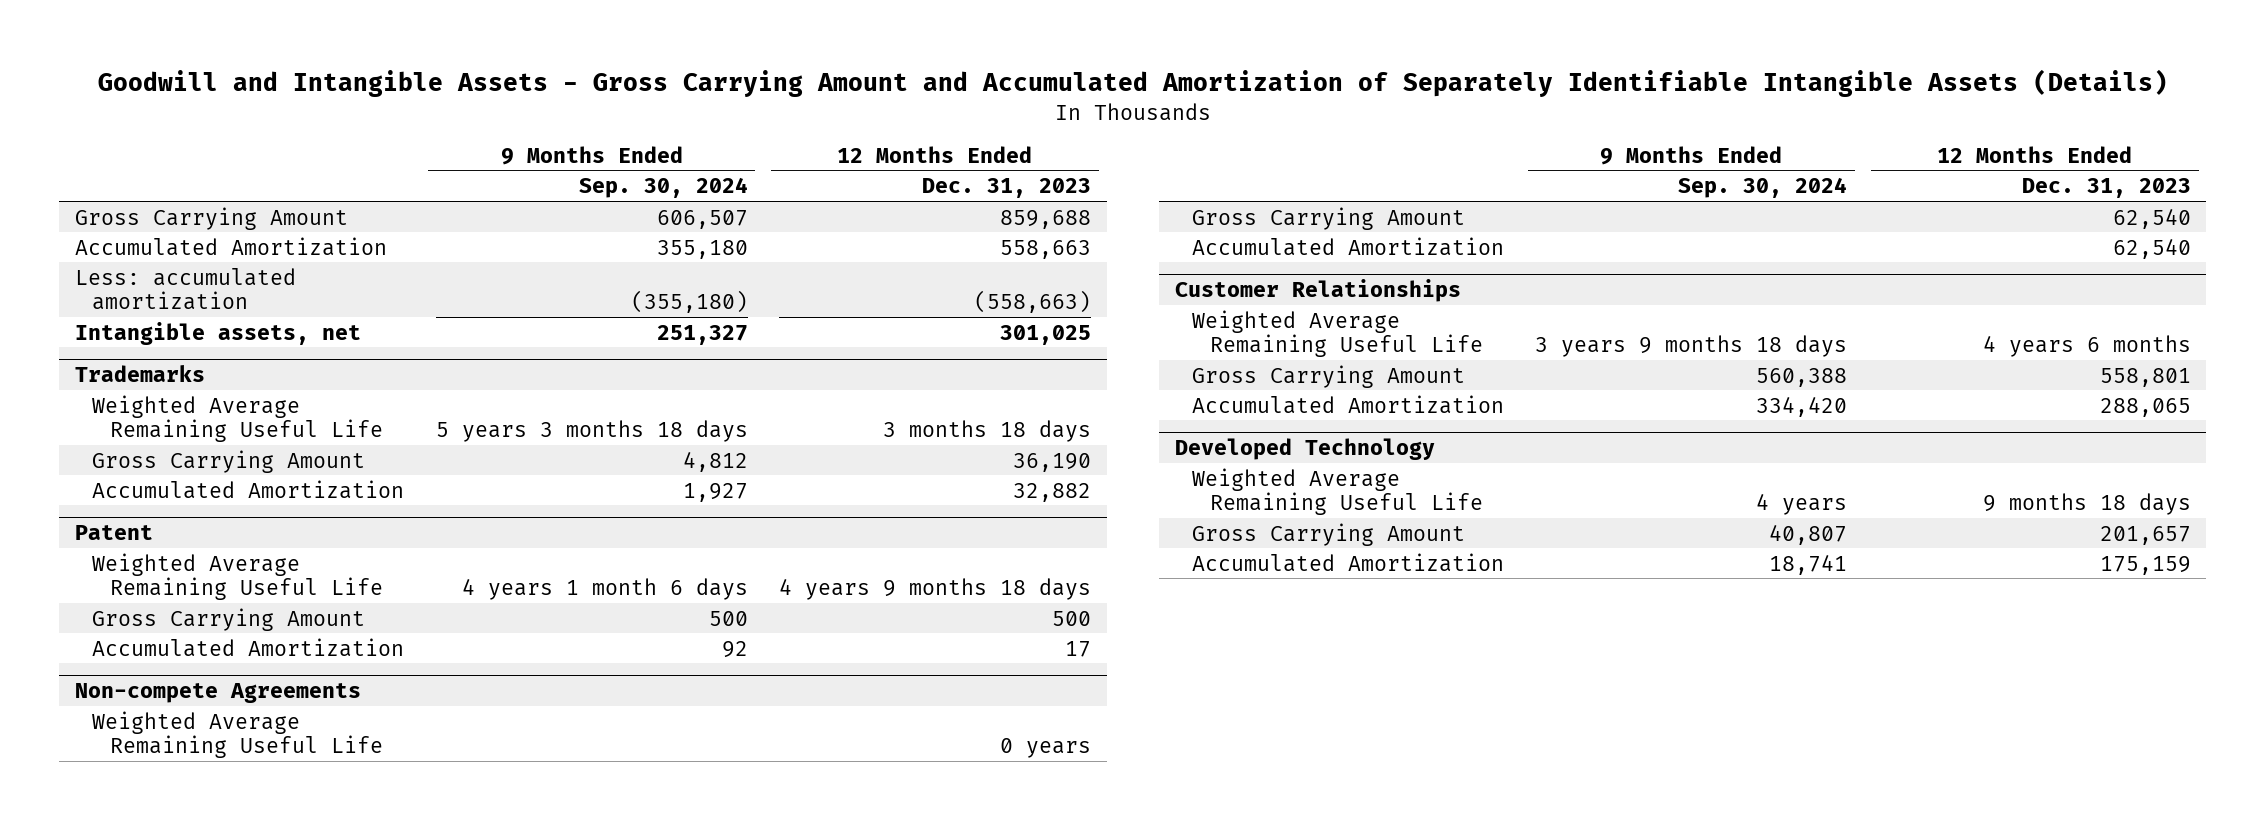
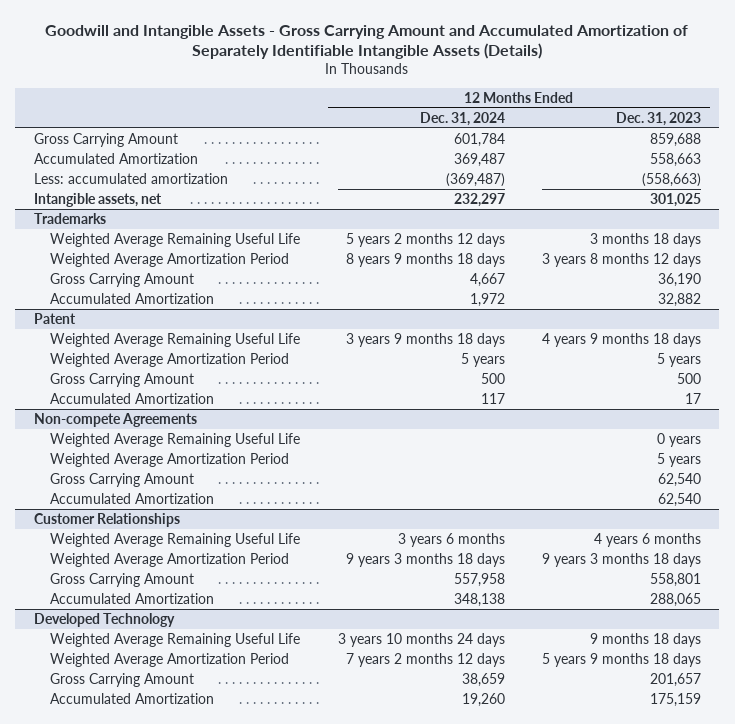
- | 9 Months Ended Sep. 30, 2024 | 12 Months Ended Dec. 31, 2023
+ | 12 Months Ended Dec. 31, 2024 | 12 Months Ended Dec. 31, 2023
@ Trademarks
+ Weighted Average Amortization Period | 8 years 9 months 18 days | 3 years 8 months 12 days
@ Patent
+ Weighted Average Amortization Period | 5 years | 5 years
@ Non-compete Agreements
+ Weighted Average Amortization Period | | 5 years
@ Customer Relationships
+ Weighted Average Amortization Period | 9 years 3 months 18 days | 9 years 3 months 18 days
@ Developed Technology
+ Weighted Average Amortization Period | 7 years 2 months 12 days | 5 years 9 months 18 days

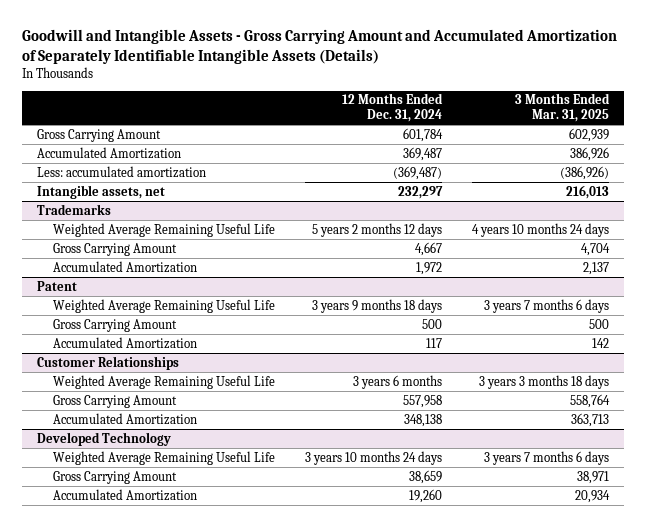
- | 12 Months Ended Dec. 31, 2024 | 12 Months Ended Dec. 31, 2023
+ | 12 Months Ended Dec. 31, 2024 | 3 Months Ended Mar. 31, 2025
@ Trademarks
- Weighted Average Amortization Period | 8 years 9 months 18 days | 3 years 8 months 12 days
@ Patent
- Weighted Average Amortization Period | 5 years | 5 years
- Non-compete Agreements
- Weighted Average Remaining Useful Life | | 0 years
- Weighted Average Amortization Period | | 5 years
- Gross Carrying Amount | | 62,540
- Accumulated Amortization | | 62,540
@ Customer Relationships
- Weighted Average Amortization Period | 9 years 3 months 18 days | 9 years 3 months 18 days
@ Developed Technology
- Weighted Average Amortization Period | 7 years 2 months 12 days | 5 years 9 months 18 days

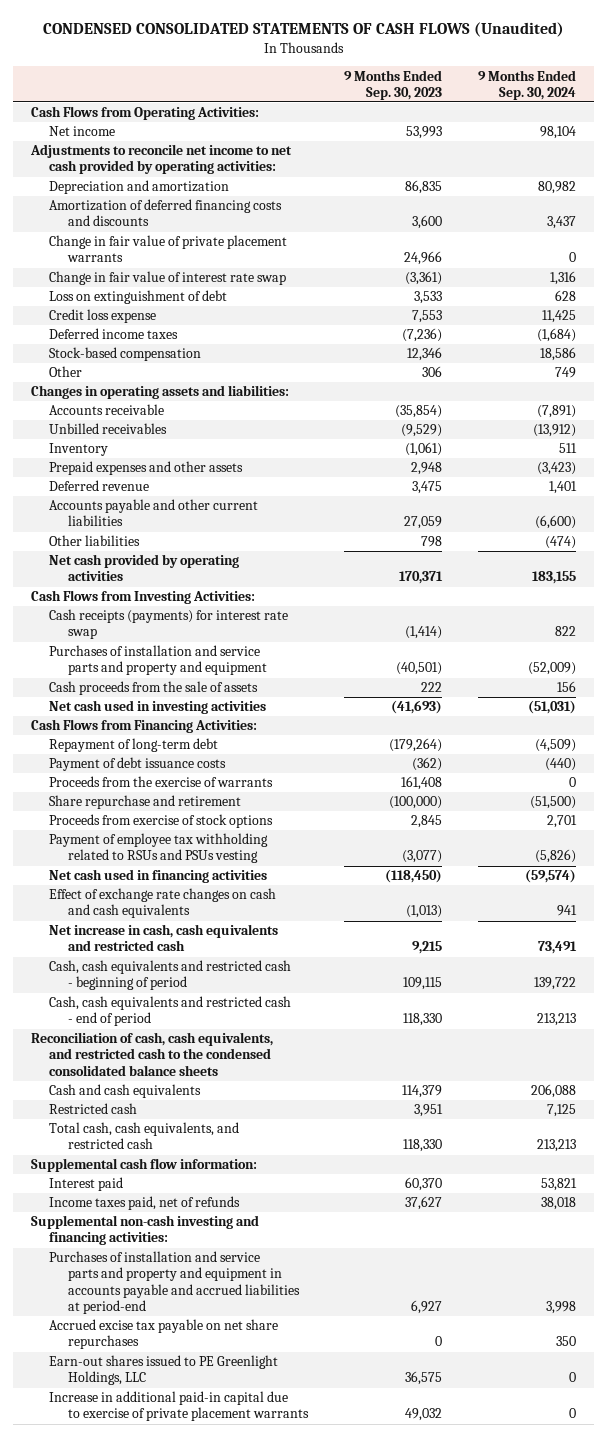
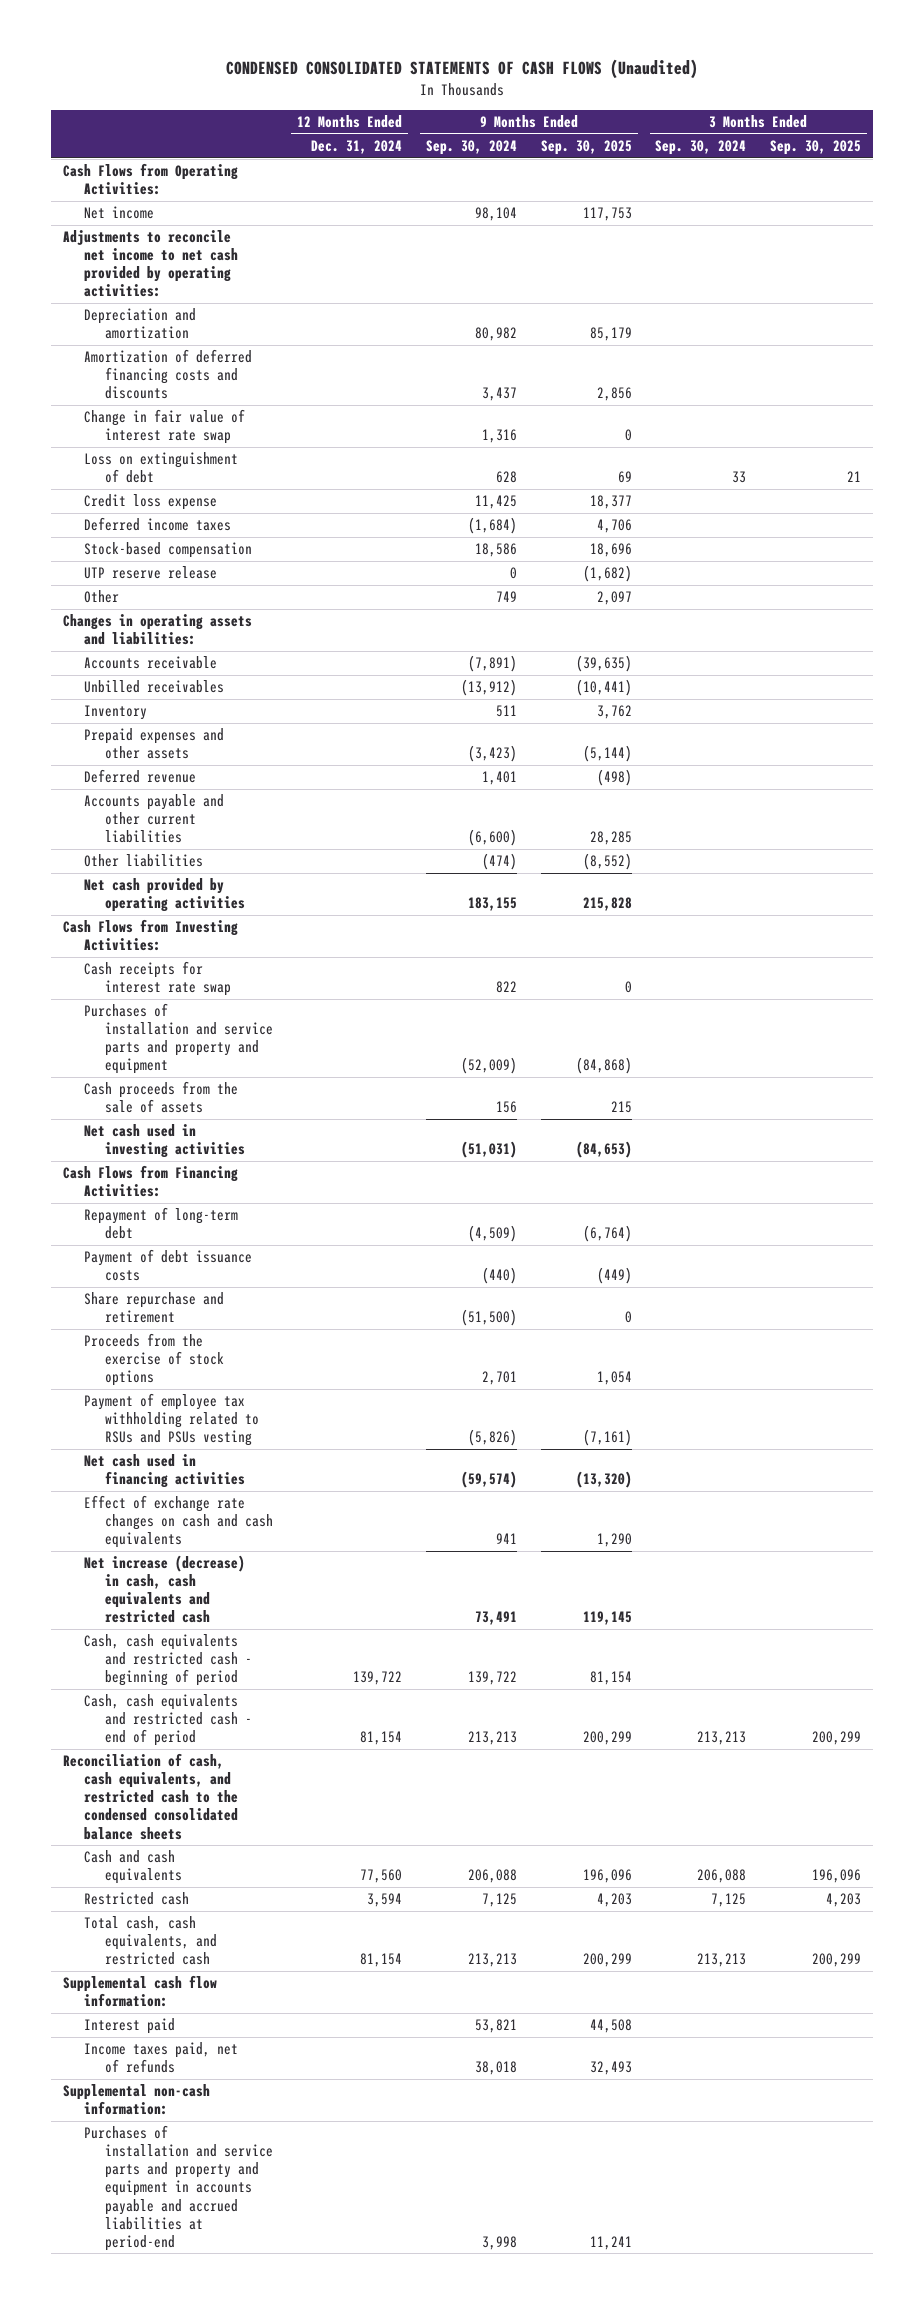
- | 9 Months Ended Sep. 30, 2023 | 9 Months Ended Sep. 30, 2024
+ | 12 Months Ended Dec. 31, 2024 | 9 Months Ended Sep. 30, 2024 | 9 Months Ended Sep. 30, 2025 | 3 Months Ended Sep. 30, 2024 | 3 Months Ended Sep. 30, 2025
- Change in fair value of private placement warrants | 24,966 | 0
+ UTP reserve release | | 0 | (1,682) | |
- Cash receipts (payments) for interest rate swap | (1,414) | 822
+ Cash receipts for interest rate swap | | 822 | 0 | |
- Proceeds from the exercise of warrants | 161,408 | 0
- Proceeds from exercise of stock options | 2,845 | 2,701
+ Proceeds from the exercise of stock options | | 2,701 | 1,054 | |
- Net increase in cash, cash equivalents and restricted cash | 9,215 | 73,491
+ Net increase (decrease) in cash, cash equivalents and restricted cash | | 73,491 | 119,145 | |
- Supplemental non-cash investing and financing activities:
+ Supplemental non-cash information:
- Accrued excise tax payable on net share repurchases | 0 | 350
- Earn-out shares issued to PE Greenlight Holdings, LLC | 36,575 | 0
- Increase in additional paid-in capital due to exercise of private placement warrants | 49,032 | 0

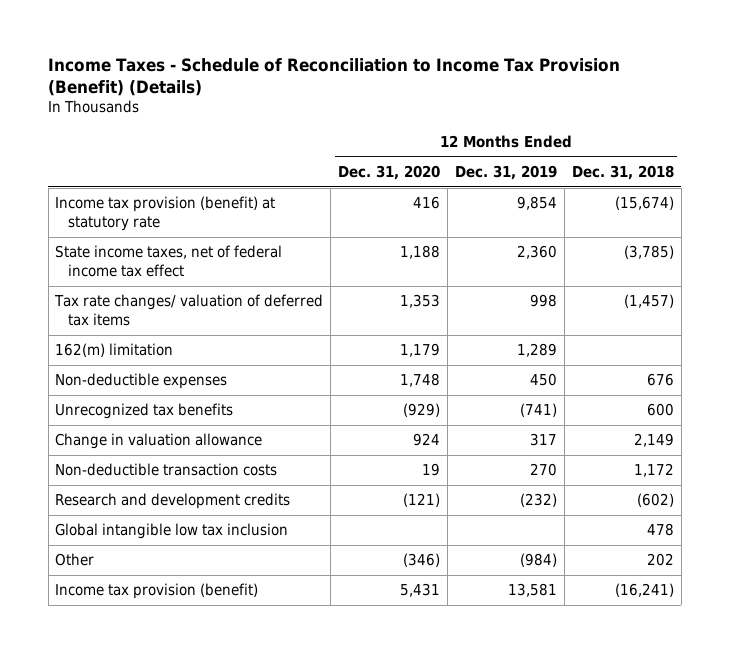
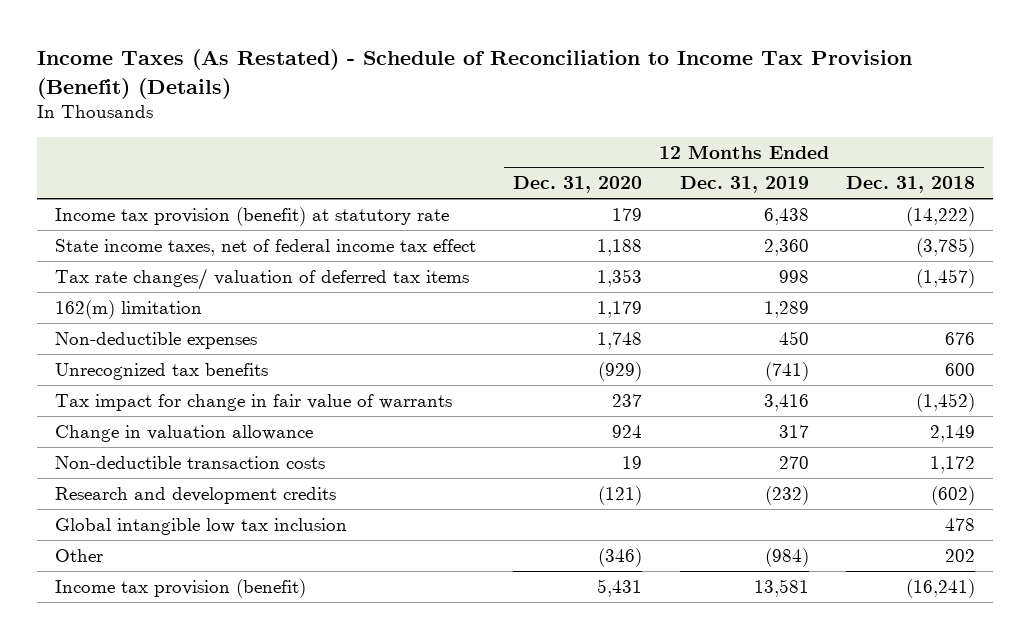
- Income Taxes - Schedule of Reconciliation to Income Tax Provision (Benefit) (Details)
+ Income Taxes (As Restated) - Schedule of Reconciliation to Income Tax Provision (Benefit) (Details)
- Income tax provision (benefit) at statutory rate | 416 | 9,854 | (15,674)
+ Income tax provision (benefit) at statutory rate | 179 | 6,438 | (14,222)
+ Tax impact for change in fair value of warrants | 237 | 3,416 | (1,452)

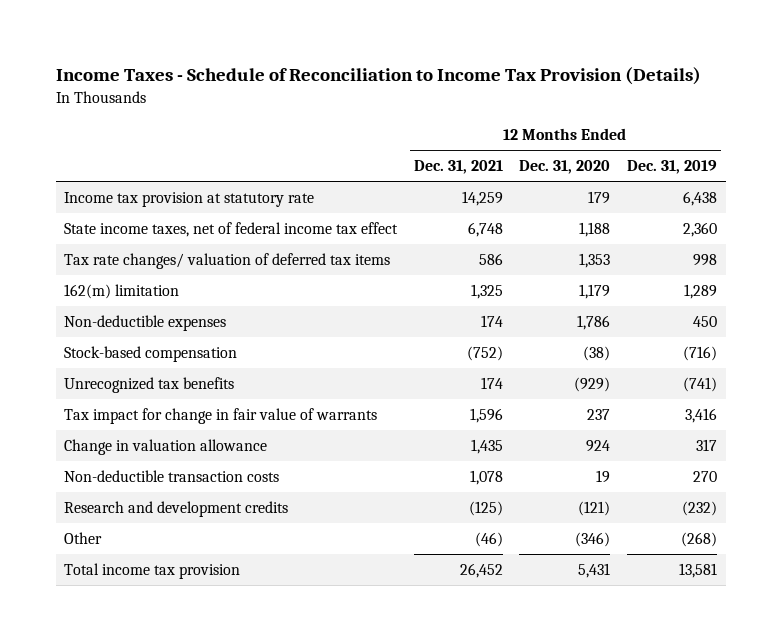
- Income Taxes (As Restated) - Schedule of Reconciliation to Income Tax Provision (Benefit) (Details)
+ Income Taxes - Schedule of Reconciliation to Income Tax Provision (Details)
- | 12 Months Ended Dec. 31, 2020 | 12 Months Ended Dec. 31, 2019 | 12 Months Ended Dec. 31, 2018
+ | 12 Months Ended Dec. 31, 2021 | 12 Months Ended Dec. 31, 2020 | 12 Months Ended Dec. 31, 2019
- Income tax provision (benefit) at statutory rate | 179 | 6,438 | (14,222)
+ Income tax provision at statutory rate | 14,259 | 179 | 6,438
- Non-deductible expenses | 1,748 | 450 | 676
+ Non-deductible expenses | 174 | 1,786 | 450
+ Stock-based compensation | (752) | (38) | (716)
- Global intangible low tax inclusion | | | 478
- Other | (346) | (984) | 202
- Income tax provision (benefit) | 5,431 | 13,581 | (16,241)
+ Other | (46) | (346) | (268)
+ Total income tax provision | 26,452 | 5,431 | 13,581

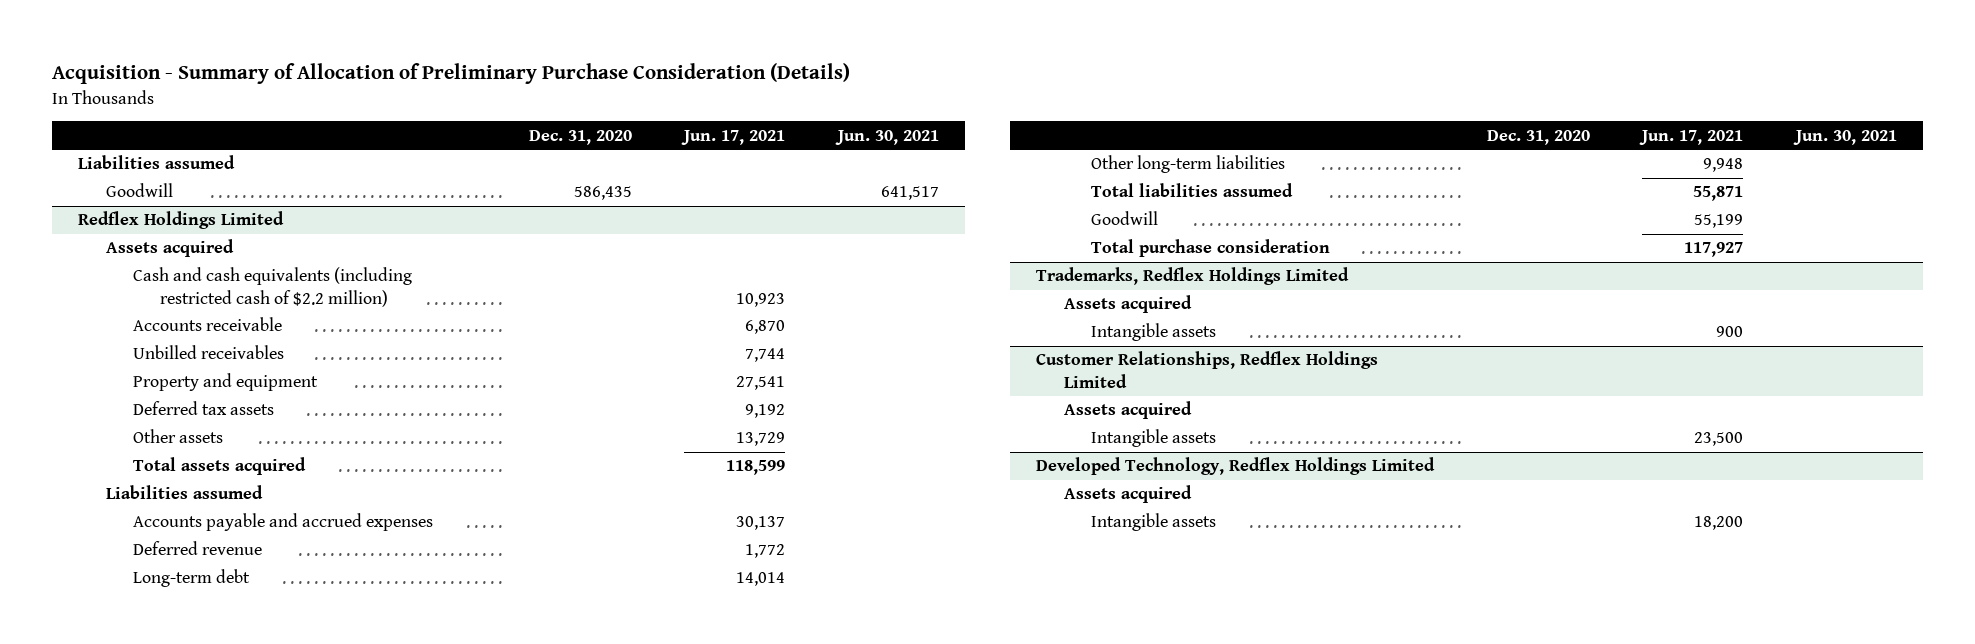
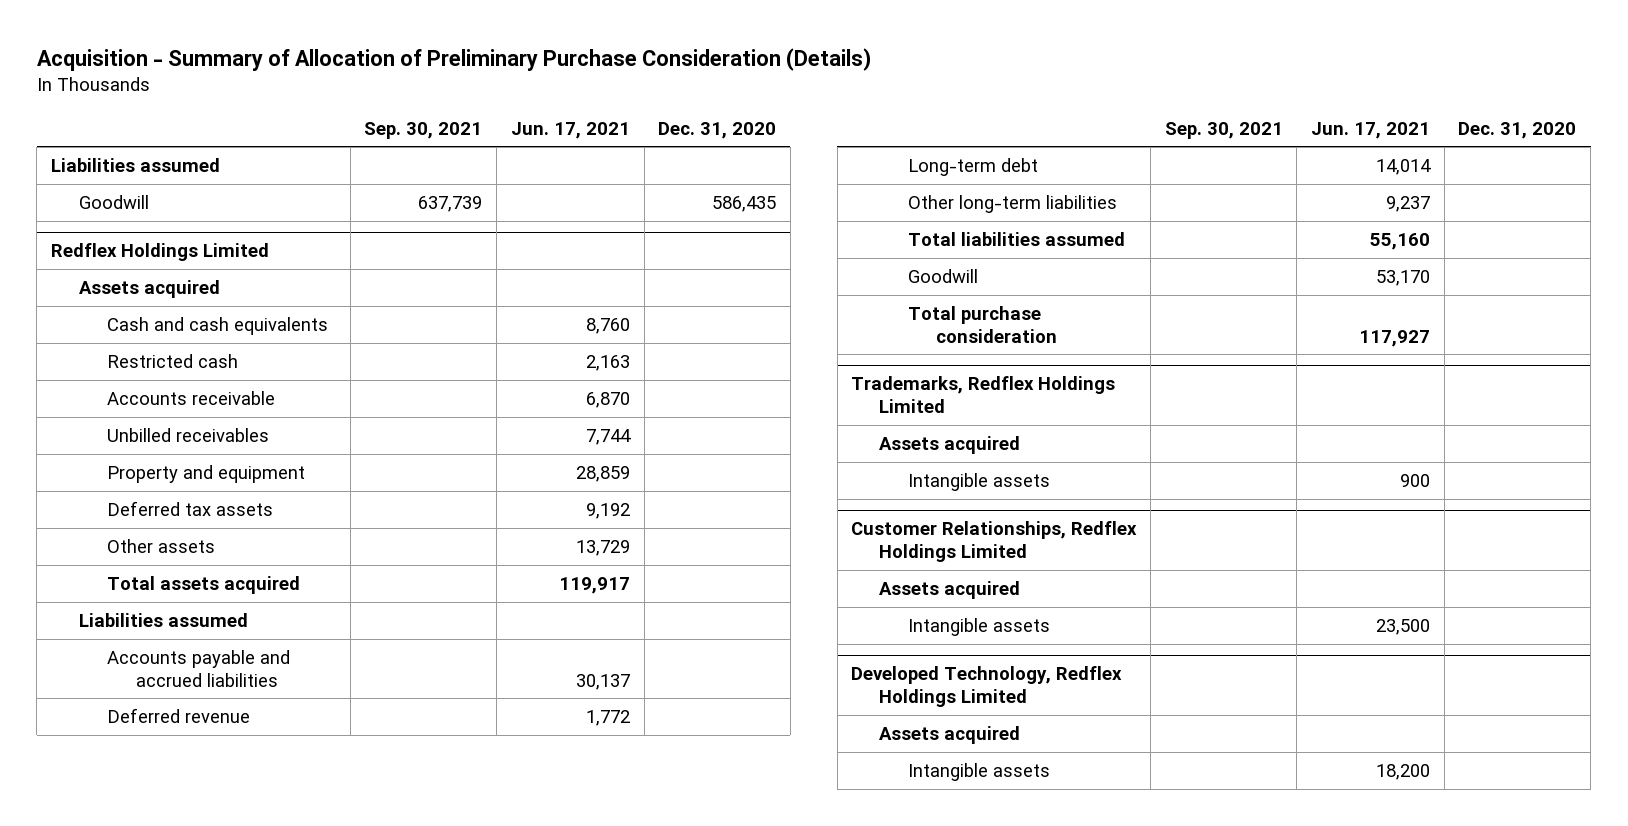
- | Dec. 31, 2020 | Jun. 17, 2021 | Jun. 30, 2021
+ | Sep. 30, 2021 | Jun. 17, 2021 | Dec. 31, 2020
@ Redflex Holdings Limited
- Cash and cash equivalents (including restricted cash of $2.2 million) | | 10,923 |
+ Cash and cash equivalents | | 8,760 |
+ Restricted cash | | 2,163 |
- Property and equipment | | 27,541 |
+ Property and equipment | | 28,859 |
- Total assets acquired | | 118,599 |
+ Total assets acquired | | 119,917 |
- Accounts payable and accrued expenses | | 30,137 |
+ Accounts payable and accrued liabilities | | 30,137 |
- Other long-term liabilities | | 9,948 |
- Total liabilities assumed | | 55,871 |
- Goodwill | | 55,199 |
+ Other long-term liabilities | | 9,237 |
+ Total liabilities assumed | | 55,160 |
+ Goodwill | | 53,170 |

